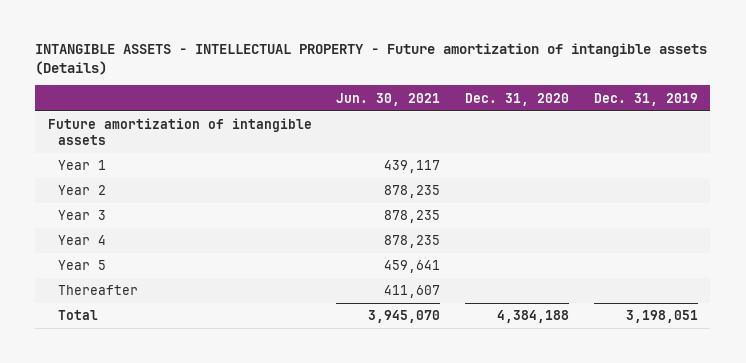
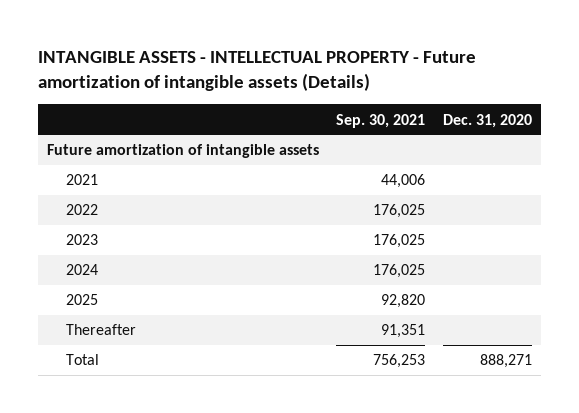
- | Jun. 30, 2021 | Dec. 31, 2020 | Dec. 31, 2019
+ | Sep. 30, 2021 | Dec. 31, 2020
- Year 1 | 439,117 | |
- Year 2 | 878,235 | |
- Year 3 | 878,235 | |
- Year 4 | 878,235 | |
- Year 5 | 459,641 | |
+ 2021 | 44,006 |
+ 2022 | 176,025 |
+ 2023 | 176,025 |
+ 2024 | 176,025 |
+ 2025 | 92,820 |
- Total | 3,945,070 | 4,384,188 | 3,198,051
+ Total | 756,253 | 888,271

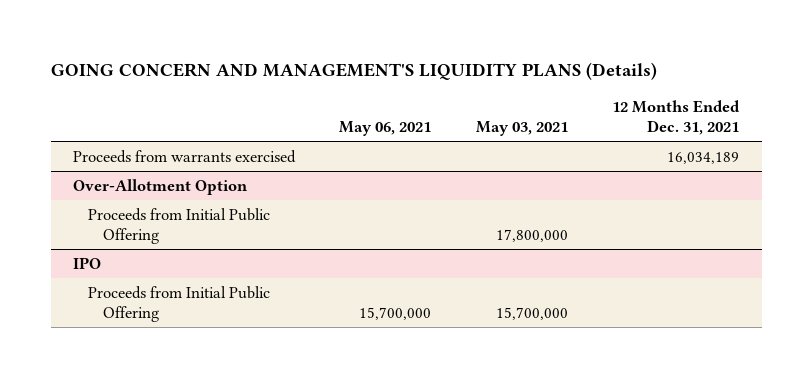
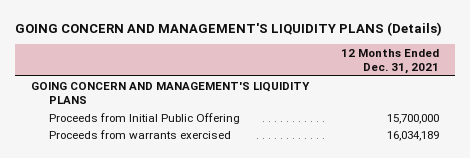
- | May 06, 2021 | May 03, 2021 | 12 Months Ended Dec. 31, 2021
+ | 12 Months Ended Dec. 31, 2021
+ GOING CONCERN AND MANAGEMENT'S LIQUIDITY PLANS
+ Proceeds from Initial Public Offering | 15,700,000
- Over-Allotment Option
- Proceeds from Initial Public Offering | | 17,800,000 |
- IPO
- Proceeds from Initial Public Offering | 15,700,000 | 15,700,000 |

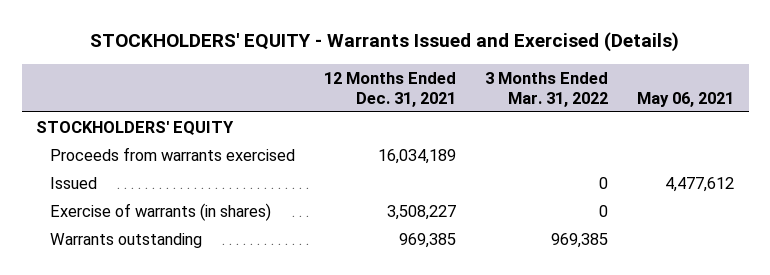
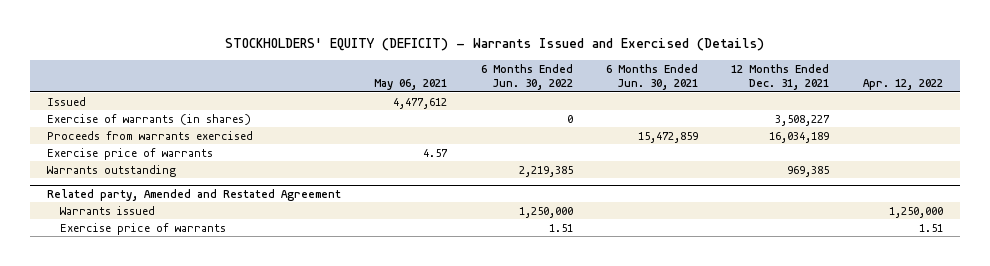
- STOCKHOLDERS' EQUITY - Warrants Issued and Exercised (Details)
+ STOCKHOLDERS' EQUITY (DEFICIT) - Warrants Issued and Exercised (Details)
- | 12 Months Ended Dec. 31, 2021 | 3 Months Ended Mar. 31, 2022 | May 06, 2021
+ | May 06, 2021 | 6 Months Ended Jun. 30, 2022 | 6 Months Ended Jun. 30, 2021 | 12 Months Ended Dec. 31, 2021 | Apr. 12, 2022
- STOCKHOLDERS' EQUITY
moved down: Proceeds from warrants exercised | | | 15,472,859 | 16,034,189 |
+ Exercise price of warrants | 4.57 | | | |
+ Related party, Amended and Restated Agreement
+ Warrants issued | | 1,250,000 | | | 1,250,000
+ Exercise price of warrants | | 1.51 | | | 1.51

